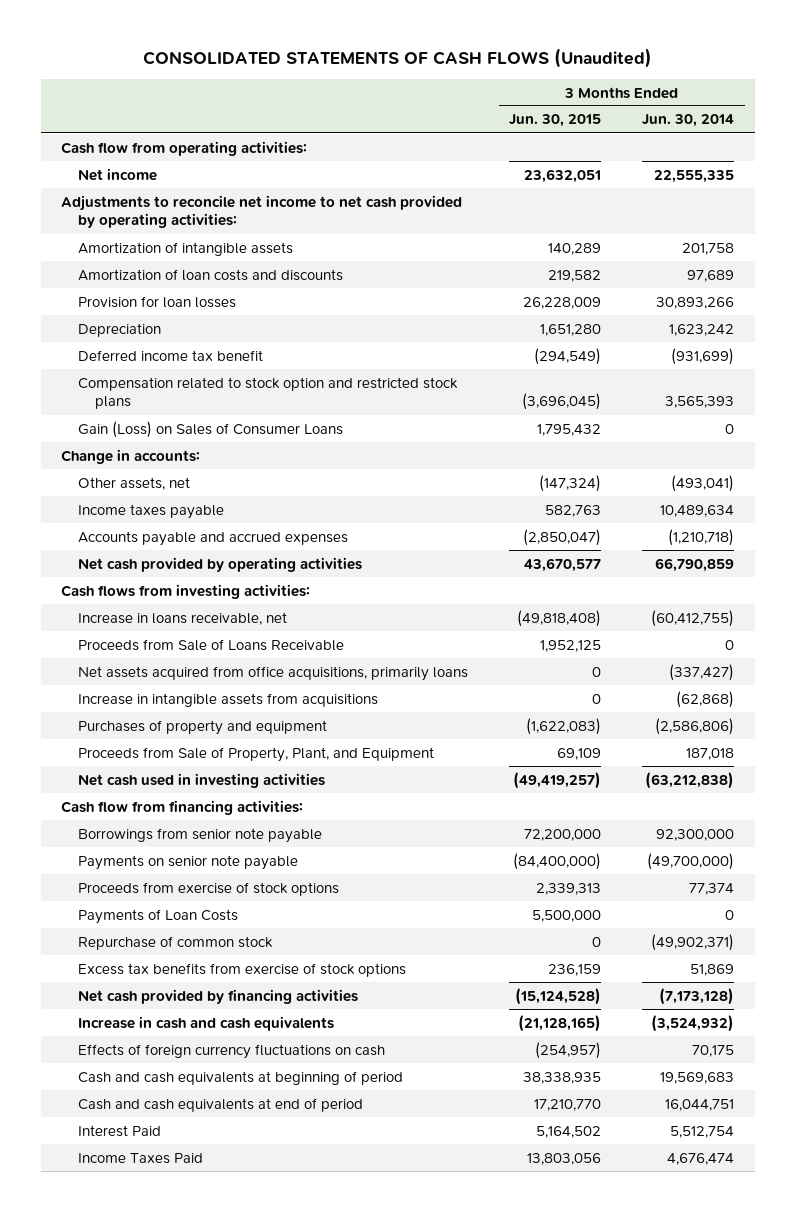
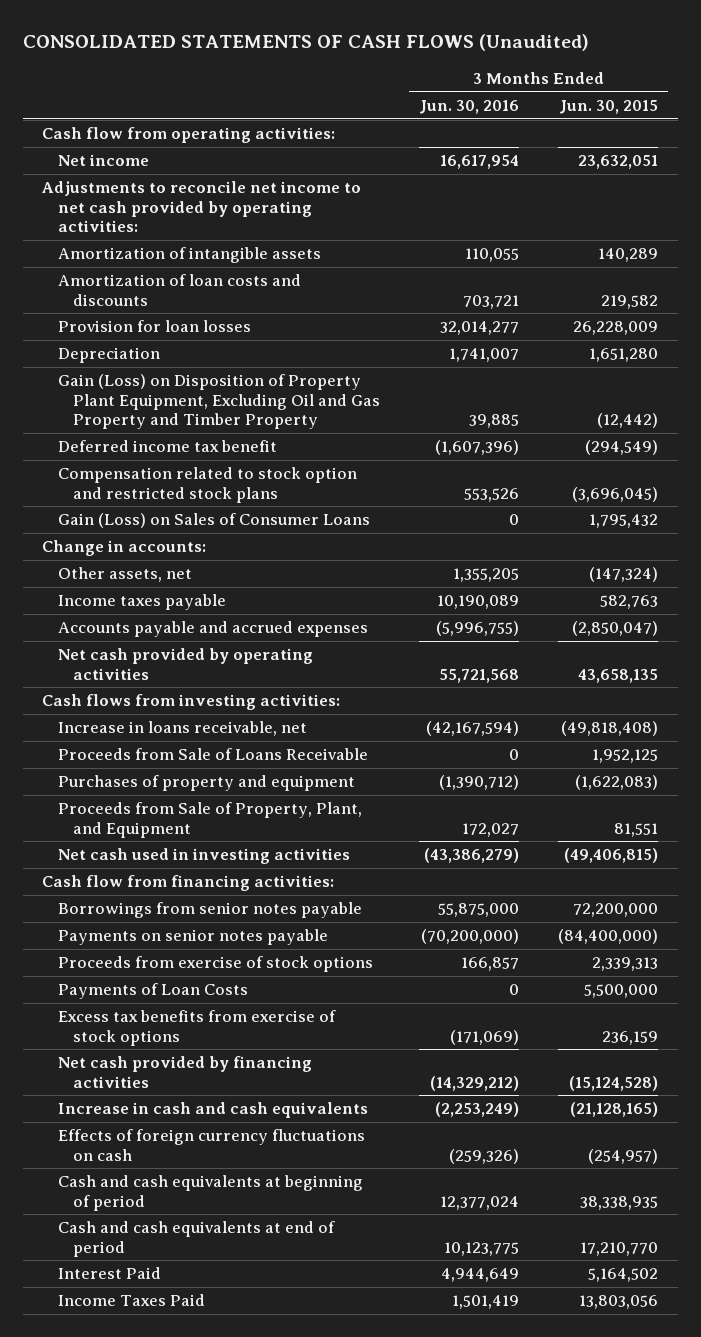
- | 3 Months Ended Jun. 30, 2015 | 3 Months Ended Jun. 30, 2014
+ | 3 Months Ended Jun. 30, 2016 | 3 Months Ended Jun. 30, 2015
+ Gain (Loss) on Disposition of Property Plant Equipment, Excluding Oil and Gas Property and Timber Property | 39,885 | (12,442)
- Net cash provided by operating activities | 43,670,577 | 66,790,859
+ Net cash provided by operating activities | 55,721,568 | 43,658,135
- Net assets acquired from office acquisitions, primarily loans | 0 | (337,427)
- Increase in intangible assets from acquisitions | 0 | (62,868)
- Proceeds from Sale of Property, Plant, and Equipment | 69,109 | 187,018
- Net cash used in investing activities | (49,419,257) | (63,212,838)
+ Proceeds from Sale of Property, Plant, and Equipment | 172,027 | 81,551
+ Net cash used in investing activities | (43,386,279) | (49,406,815)
- Borrowings from senior note payable | 72,200,000 | 92,300,000
- Payments on senior note payable | (84,400,000) | (49,700,000)
+ Borrowings from senior notes payable | 55,875,000 | 72,200,000
+ Payments on senior notes payable | (70,200,000) | (84,400,000)
- Repurchase of common stock | 0 | (49,902,371)

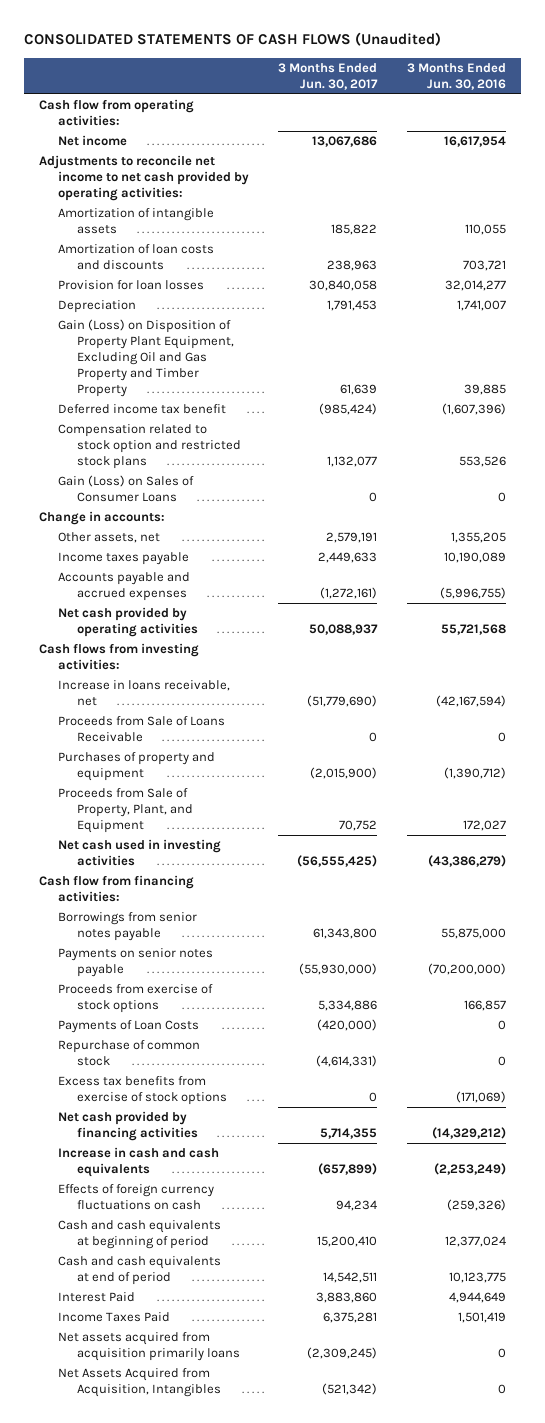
- | 3 Months Ended Jun. 30, 2016 | 3 Months Ended Jun. 30, 2015
+ | 3 Months Ended Jun. 30, 2017 | 3 Months Ended Jun. 30, 2016
+ Repurchase of common stock | (4,614,331) | 0
+ Net assets acquired from acquisition primarily loans | (2,309,245) | 0
+ Net Assets Acquired from Acquisition, Intangibles | (521,342) | 0

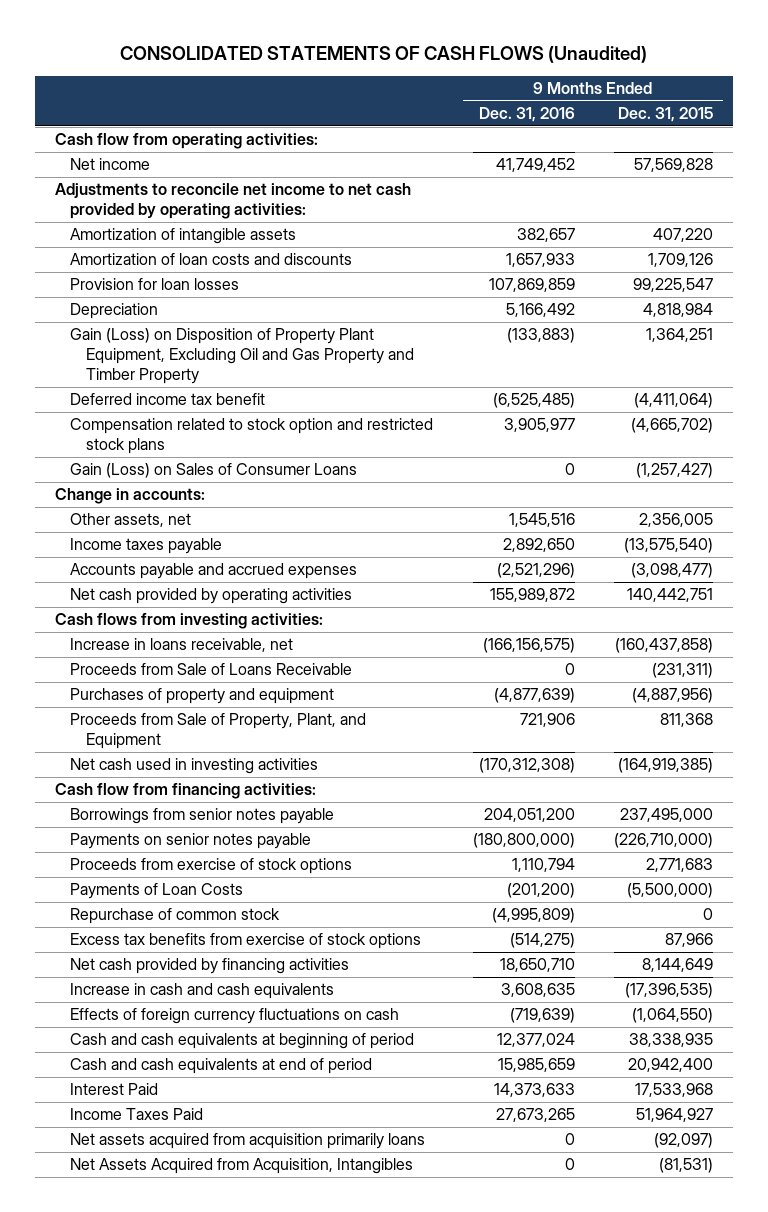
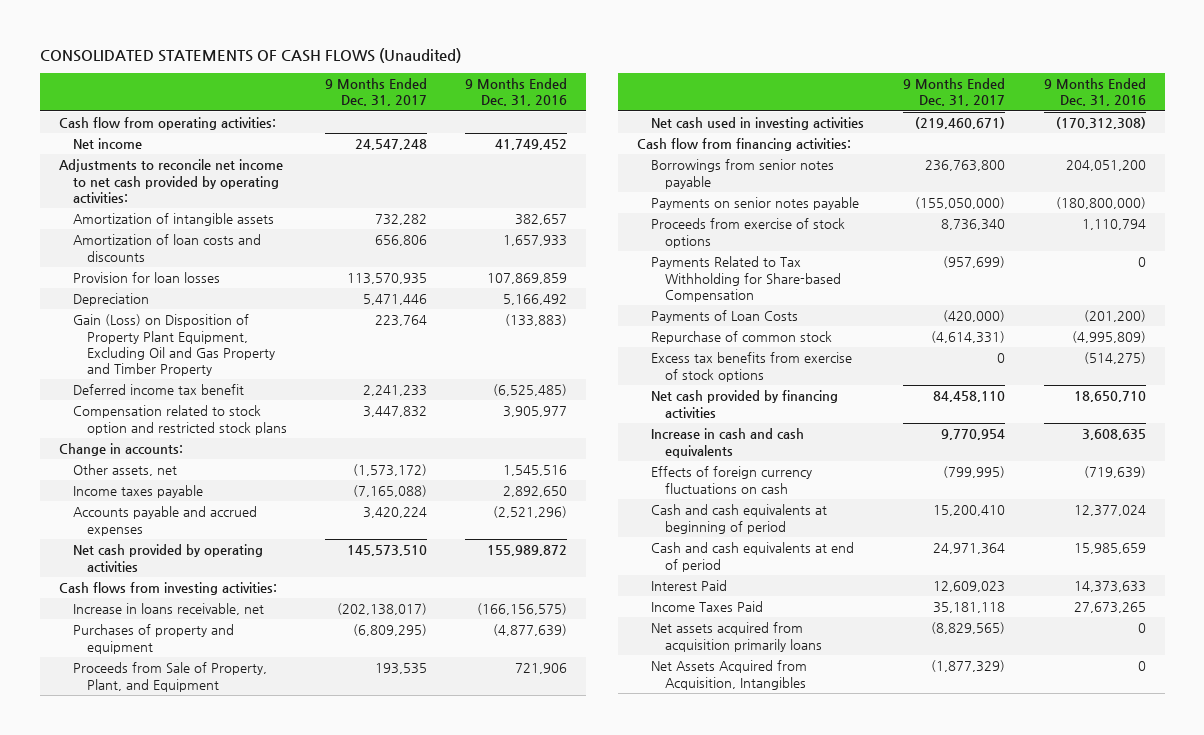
- | 9 Months Ended Dec. 31, 2016 | 9 Months Ended Dec. 31, 2015
+ | 9 Months Ended Dec. 31, 2017 | 9 Months Ended Dec. 31, 2016
- Gain (Loss) on Sales of Consumer Loans | 0 | (1,257,427)
- Proceeds from Sale of Loans Receivable | 0 | (231,311)
+ Payments Related to Tax Withholding for Share-based Compensation | (957,699) | 0

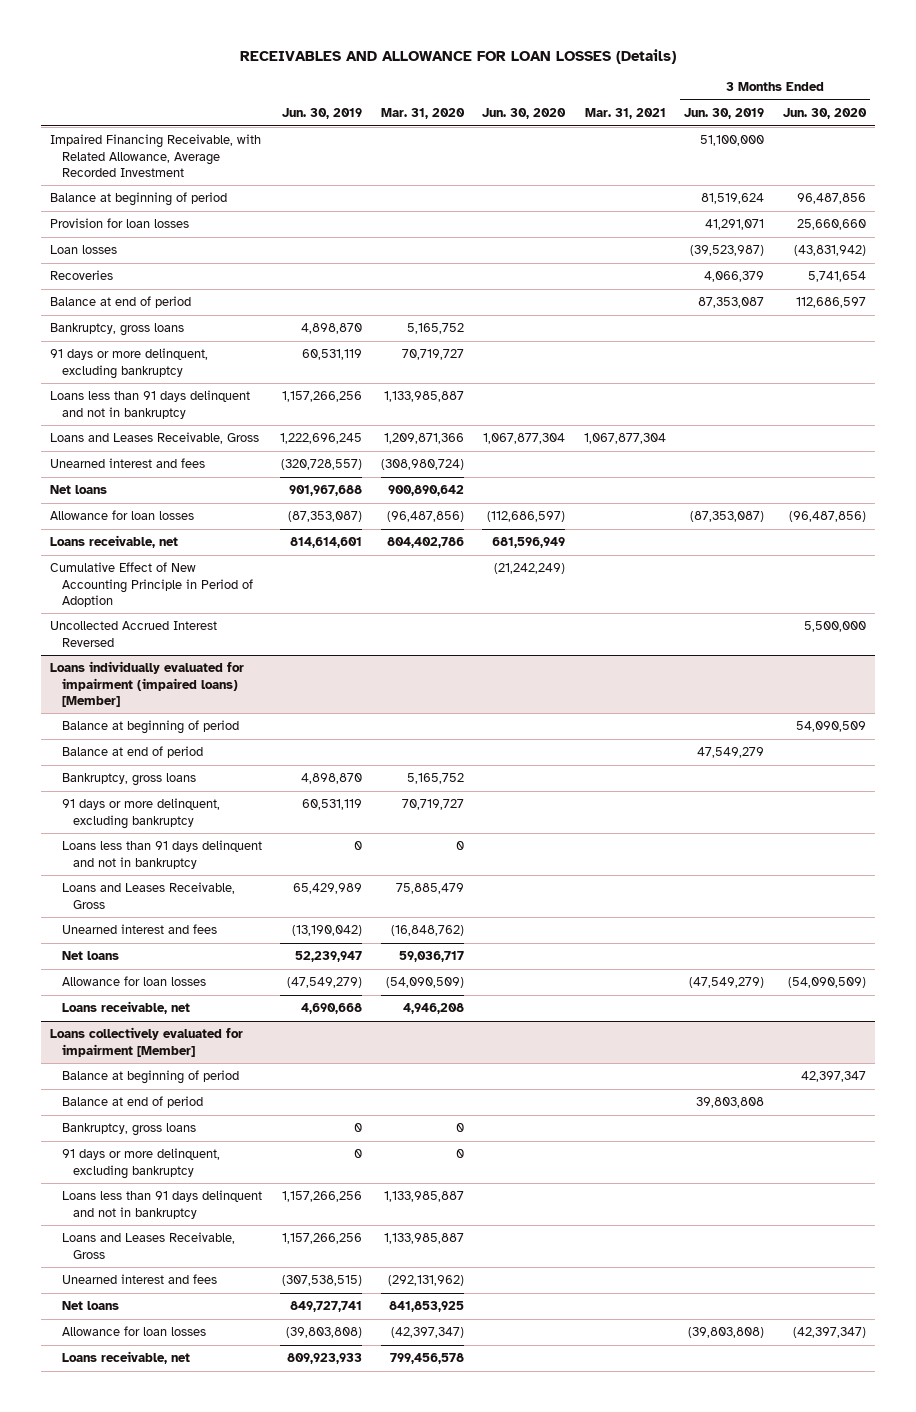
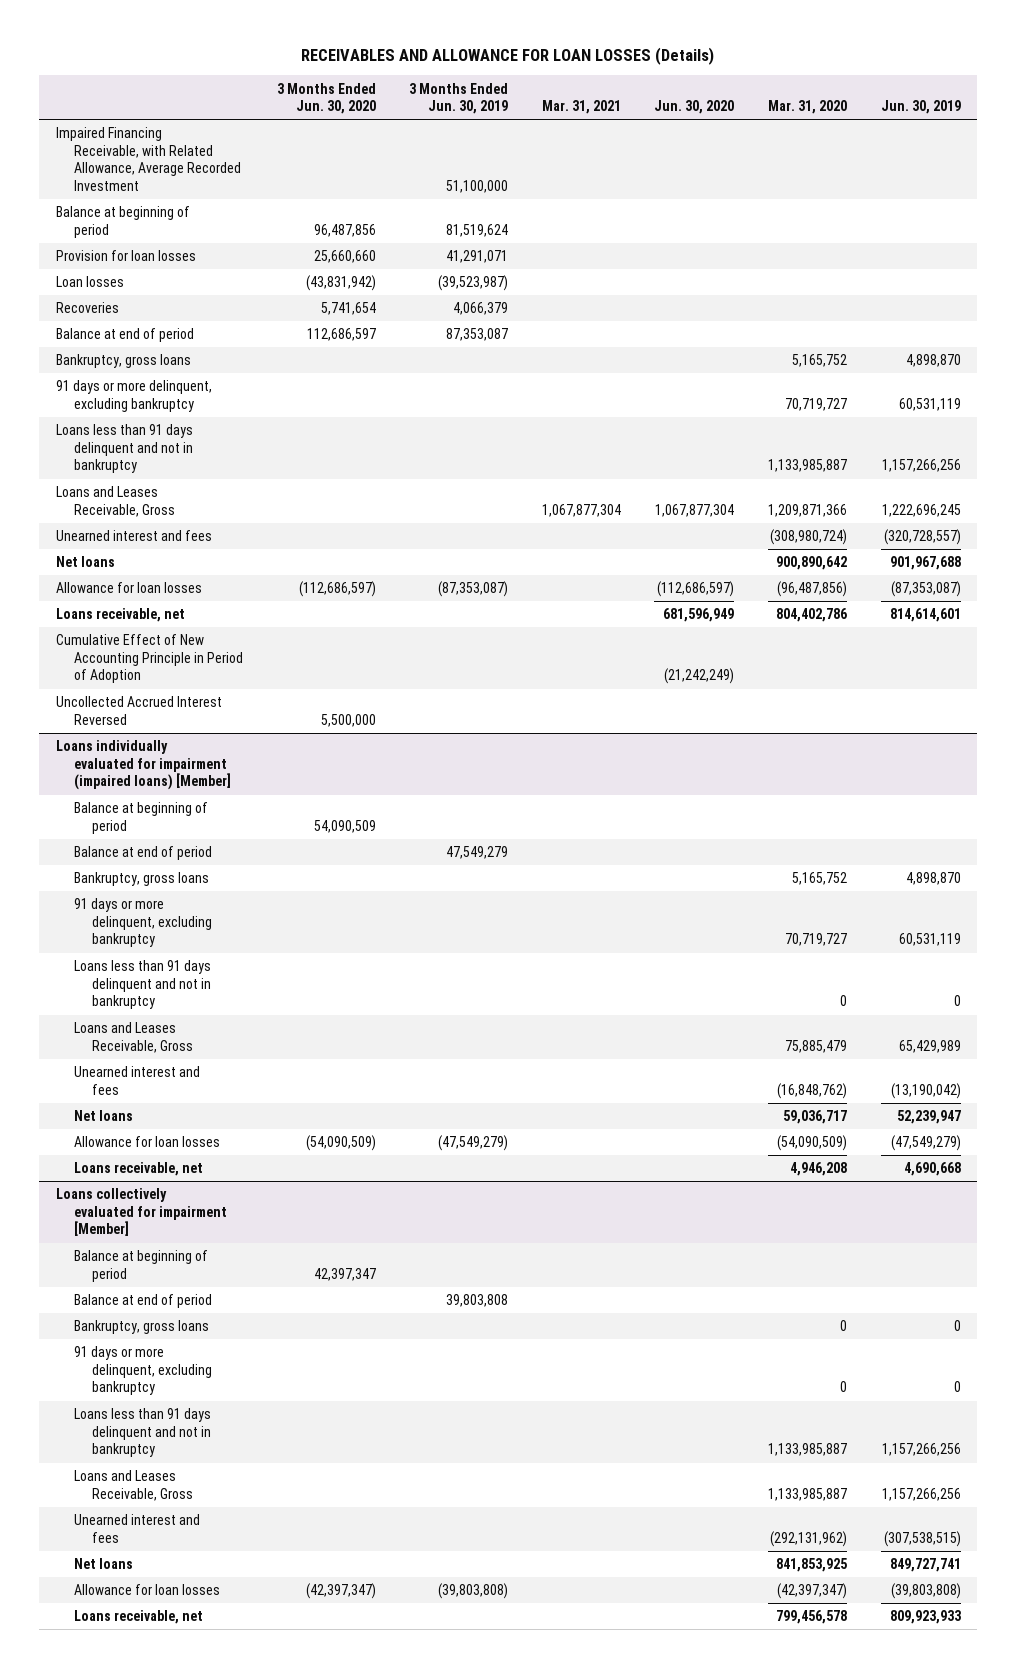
- | Jun. 30, 2019 | Mar. 31, 2020 | Jun. 30, 2020 | Mar. 31, 2021 | 3 Months Ended Jun. 30, 2019 | 3 Months Ended Jun. 30, 2020
+ | 3 Months Ended Jun. 30, 2020 | 3 Months Ended Jun. 30, 2019 | Mar. 31, 2021 | Jun. 30, 2020 | Mar. 31, 2020 | Jun. 30, 2019
- Allowance for loan losses | (87,353,087) | (96,487,856) | (112,686,597) | | (87,353,087) | (96,487,856)
+ Allowance for loan losses | (112,686,597) | (87,353,087) | | (112,686,597) | (96,487,856) | (87,353,087)

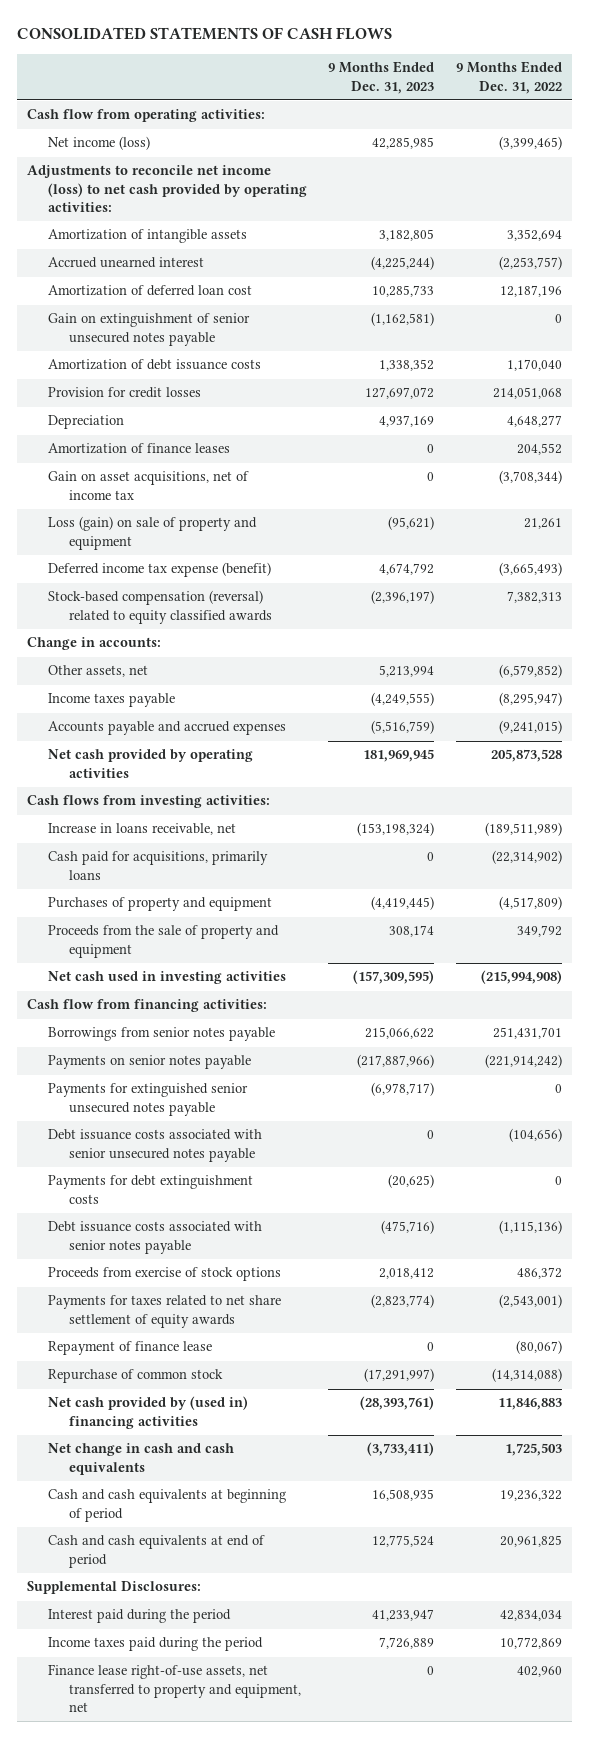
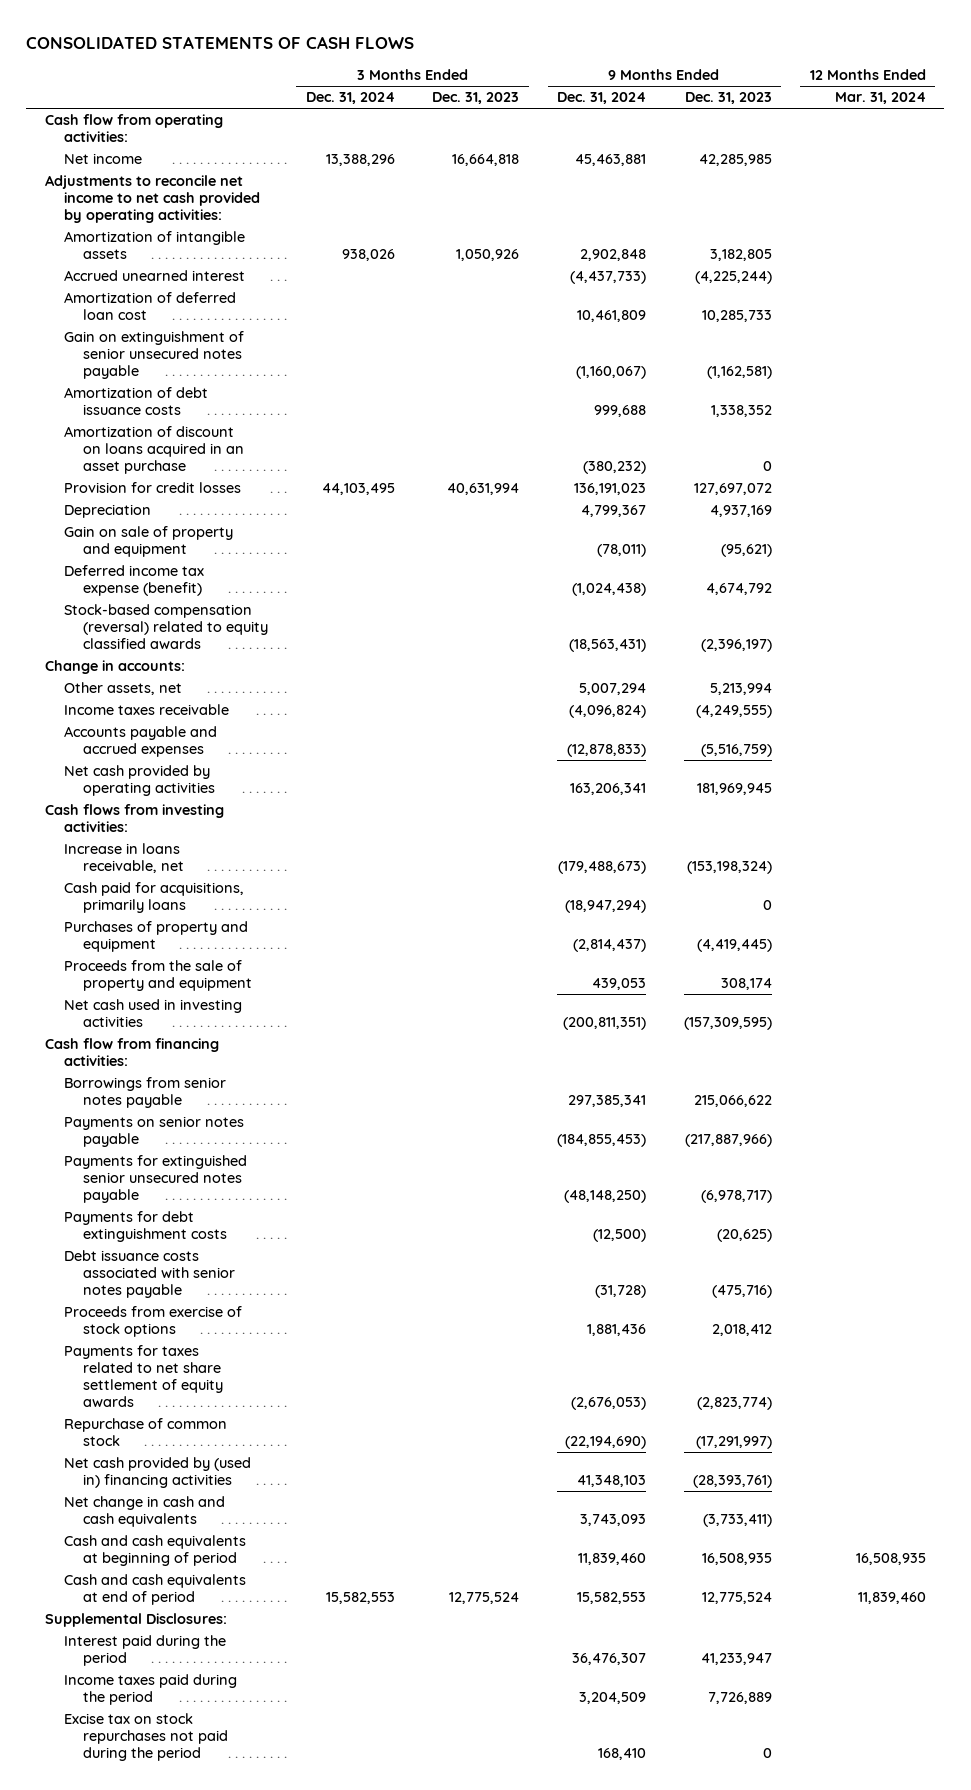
- | 9 Months Ended Dec. 31, 2023 | 9 Months Ended Dec. 31, 2022
+ | 3 Months Ended Dec. 31, 2024 | 3 Months Ended Dec. 31, 2023 | 9 Months Ended Dec. 31, 2024 | 9 Months Ended Dec. 31, 2023 | 12 Months Ended Mar. 31, 2024
- Net income (loss) | 42,285,985 | (3,399,465)
- Adjustments to reconcile net income (loss) to net cash provided by operating activities:
+ Net income | 13,388,296 | 16,664,818 | 45,463,881 | 42,285,985 |
+ Adjustments to reconcile net income to net cash provided by operating activities:
+ Amortization of discount on loans acquired in an asset purchase | | | (380,232) | 0 |
- Amortization of finance leases | 0 | 204,552
- Gain on asset acquisitions, net of income tax | 0 | (3,708,344)
- Loss (gain) on sale of property and equipment | (95,621) | 21,261
+ Gain on sale of property and equipment | | | (78,011) | (95,621) |
- Income taxes payable | (4,249,555) | (8,295,947)
+ Income taxes receivable | | | (4,096,824) | (4,249,555) |
- Debt issuance costs associated with senior unsecured notes payable | 0 | (104,656)
- Repayment of finance lease | 0 | (80,067)
- Finance lease right-of-use assets, net transferred to property and equipment, net | 0 | 402,960
+ Excise tax on stock repurchases not paid during the period | | | 168,410 | 0 |

